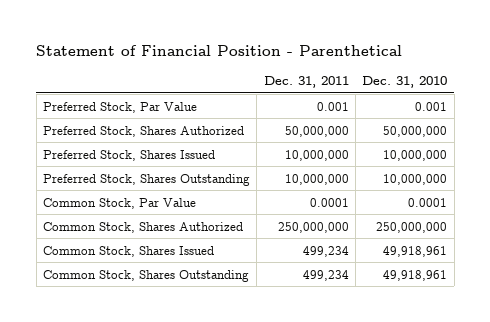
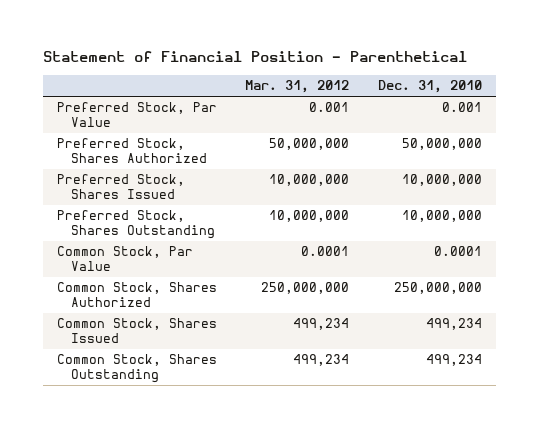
- | Dec. 31, 2011 | Dec. 31, 2010
+ | Mar. 31, 2012 | Dec. 31, 2010
- Common Stock, Shares Issued | 499,234 | 49,918,961
- Common Stock, Shares Outstanding | 499,234 | 49,918,961
+ Common Stock, Shares Issued | 499,234 | 499,234
+ Common Stock, Shares Outstanding | 499,234 | 499,234

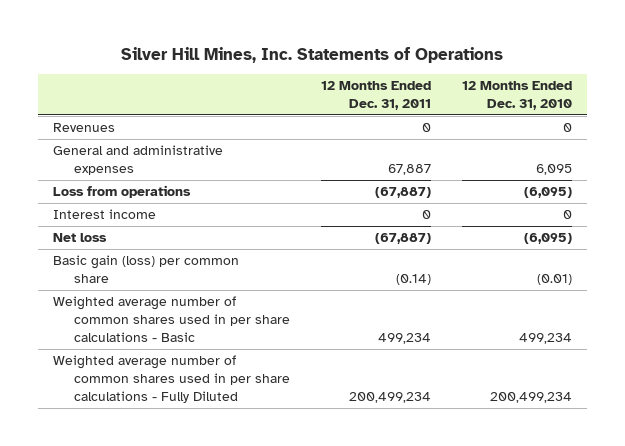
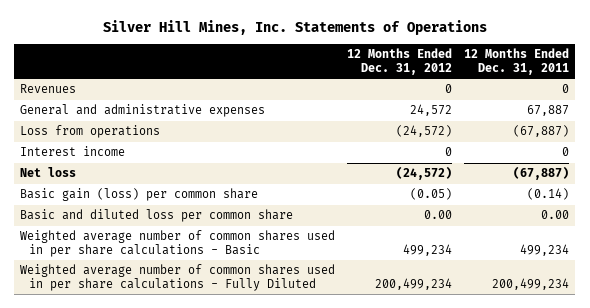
- | 12 Months Ended Dec. 31, 2011 | 12 Months Ended Dec. 31, 2010
+ | 12 Months Ended Dec. 31, 2012 | 12 Months Ended Dec. 31, 2011
+ Basic and diluted loss per common share | 0.00 | 0.00

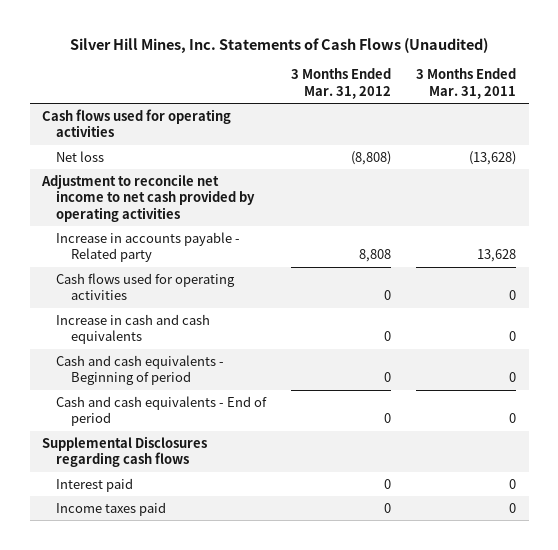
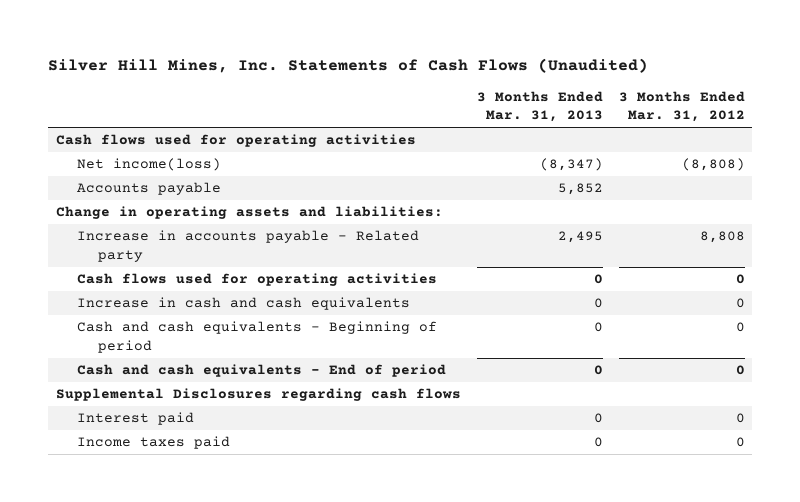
- | 3 Months Ended Mar. 31, 2012 | 3 Months Ended Mar. 31, 2011
+ | 3 Months Ended Mar. 31, 2013 | 3 Months Ended Mar. 31, 2012
- Net loss | (8,808) | (13,628)
- Adjustment to reconcile net income to net cash provided by operating activities
+ Net income(loss) | (8,347) | (8,808)
+ Accounts payable | 5,852 |
+ Change in operating assets and liabilities:

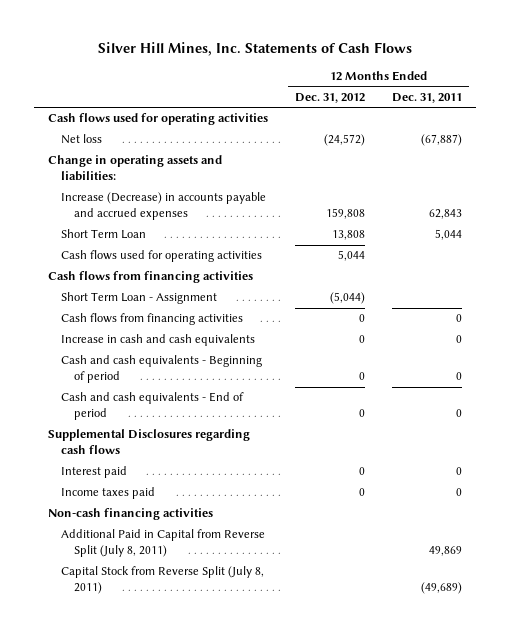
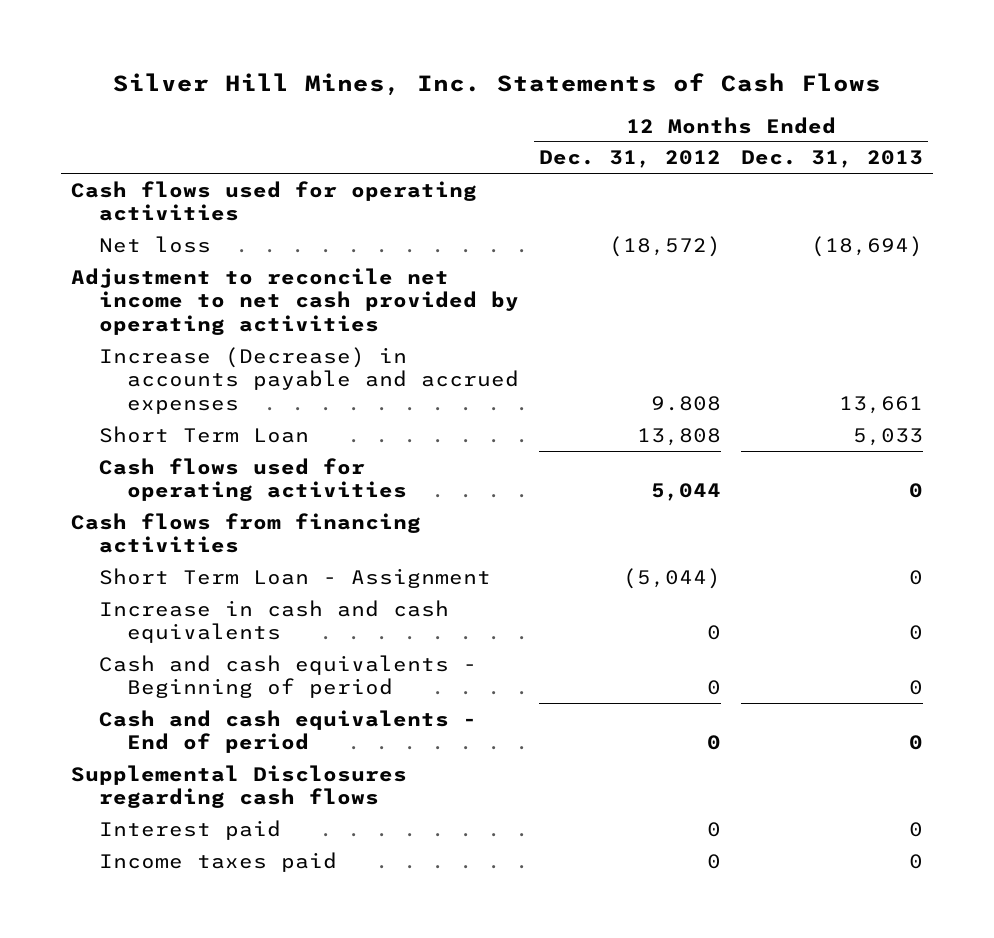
- | 12 Months Ended Dec. 31, 2012 | 12 Months Ended Dec. 31, 2011
+ | 12 Months Ended Dec. 31, 2012 | 12 Months Ended Dec. 31, 2013
- Net loss | (24,572) | (67,887)
- Change in operating assets and liabilities:
- Increase (Decrease) in accounts payable and accrued expenses | 159,808 | 62,843
+ Net loss | (18,572) | (18,694)
+ Adjustment to reconcile net income to net cash provided by operating activities
+ Increase (Decrease) in accounts payable and accrued expenses | 9.808 | 13,661
- Cash flows from financing activities | 0 | 0
- Non-cash financing activities
- Additional Paid in Capital from Reverse Split (July 8, 2011) | | 49,869
- Capital Stock from Reverse Split (July 8, 2011) | | (49,689)

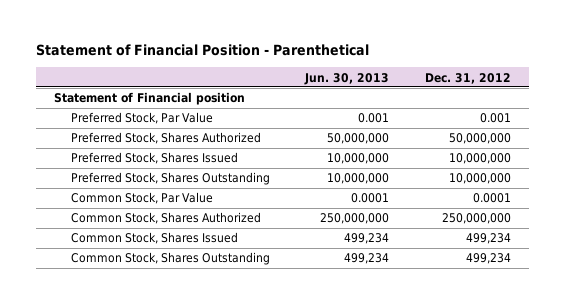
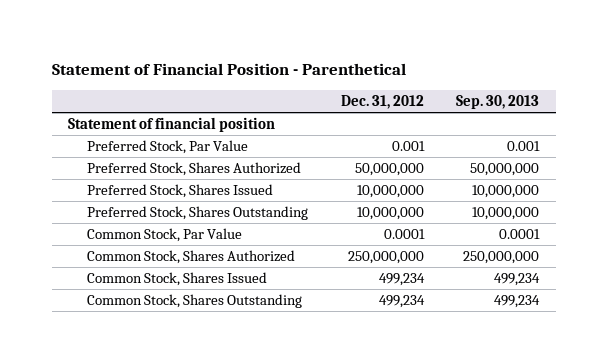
- | Jun. 30, 2013 | Dec. 31, 2012
+ | Dec. 31, 2012 | Sep. 30, 2013
- Statement of Financial position
+ Statement of financial position

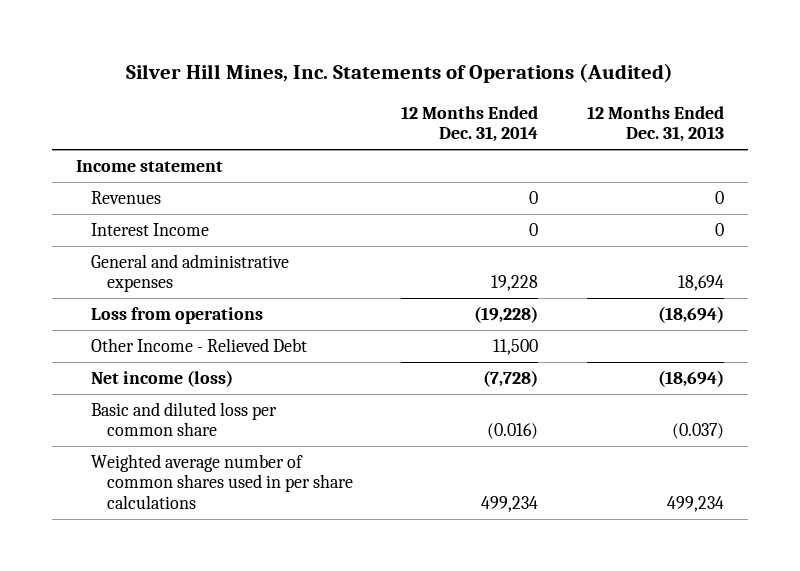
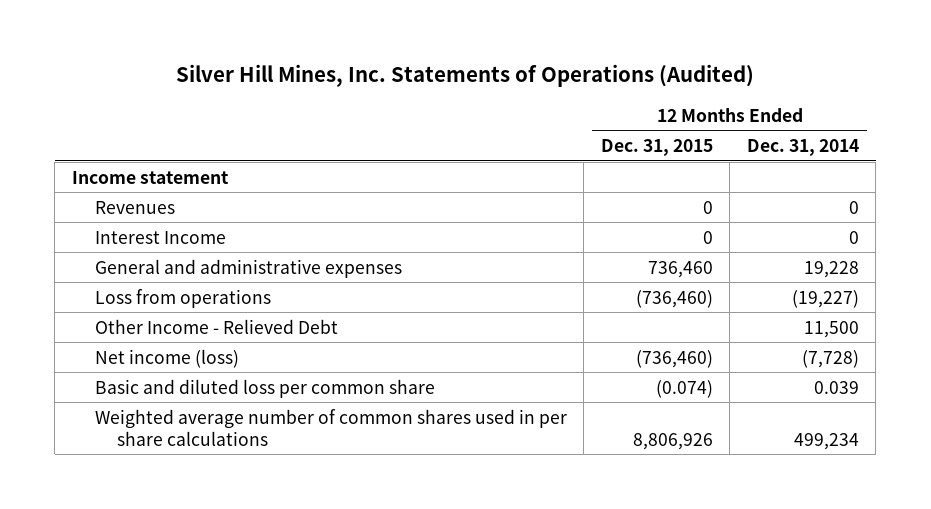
- | 12 Months Ended Dec. 31, 2014 | 12 Months Ended Dec. 31, 2013
+ | 12 Months Ended Dec. 31, 2015 | 12 Months Ended Dec. 31, 2014
- Loss from operations | (19,228) | (18,694)
+ Loss from operations | (736,460) | (19,227)
- Basic and diluted loss per common share | (0.016) | (0.037)
+ Basic and diluted loss per common share | (0.074) | 0.039

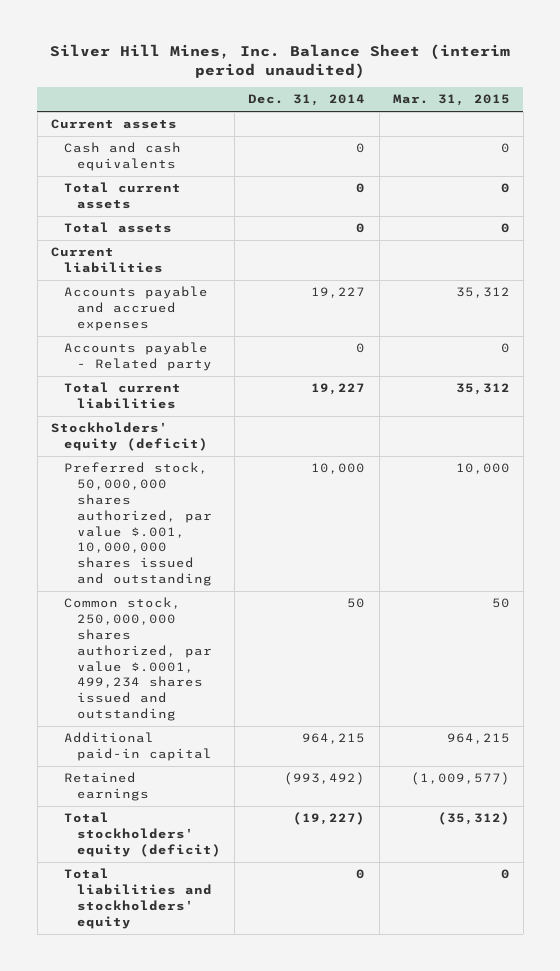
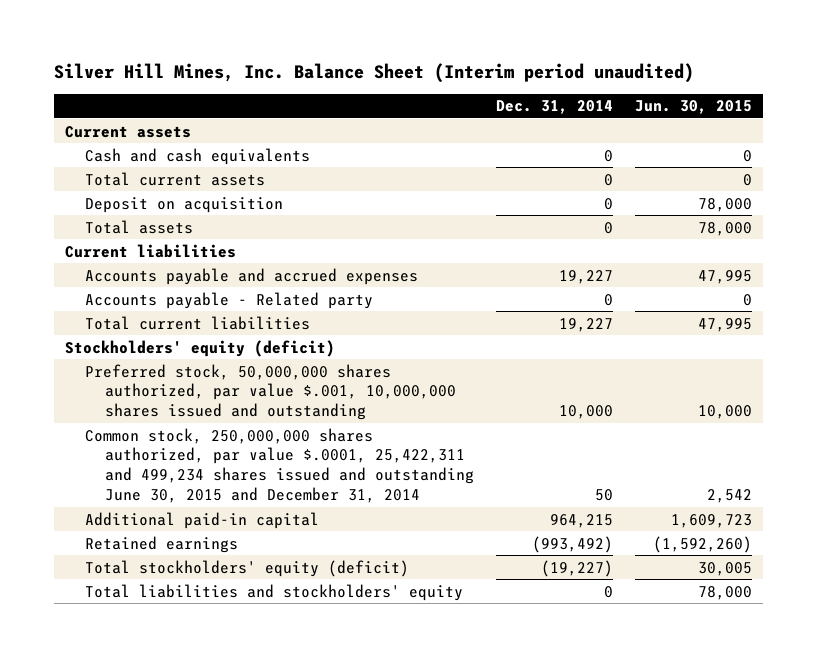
- Silver Hill Mines, Inc. Balance Sheet (interim period unaudited)
+ Silver Hill Mines, Inc. Balance Sheet (Interim period unaudited)
- | Dec. 31, 2014 | Mar. 31, 2015
+ | Dec. 31, 2014 | Jun. 30, 2015
+ Deposit on acquisition | 0 | 78,000
- Common stock, 250,000,000 shares authorized, par value $.0001, 499,234 shares issued and outstanding | 50 | 50
+ Common stock, 250,000,000 shares authorized, par value $.0001, 25,422,311 and 499,234 shares issued and outstanding June 30, 2015 and December 31, 2014 | 50 | 2,542

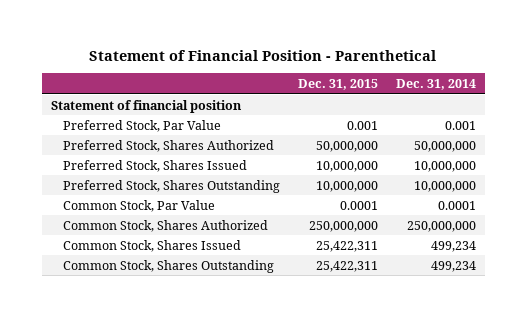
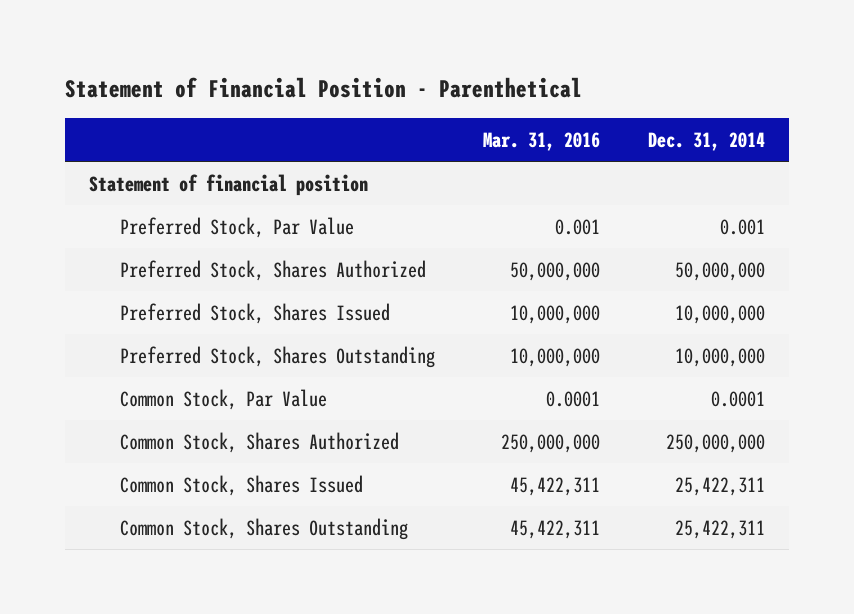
- | Dec. 31, 2015 | Dec. 31, 2014
+ | Mar. 31, 2016 | Dec. 31, 2014
- Common Stock, Shares Issued | 25,422,311 | 499,234
- Common Stock, Shares Outstanding | 25,422,311 | 499,234
+ Common Stock, Shares Issued | 45,422,311 | 25,422,311
+ Common Stock, Shares Outstanding | 45,422,311 | 25,422,311

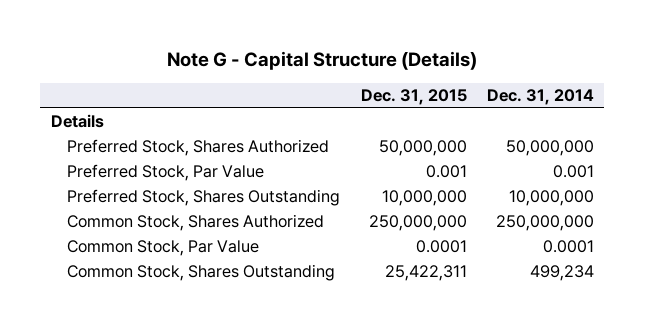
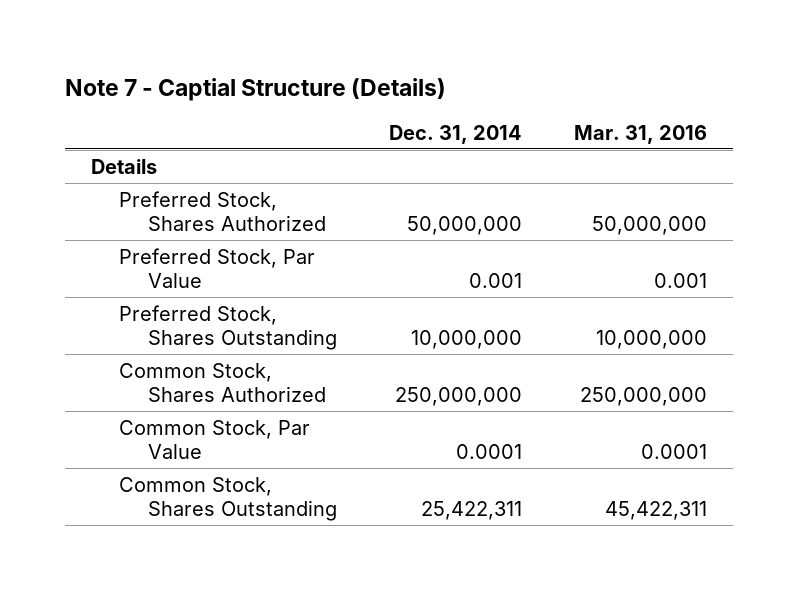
- Note G - Capital Structure (Details)
+ Note 7 - Captial Structure (Details)
- | Dec. 31, 2015 | Dec. 31, 2014
+ | Dec. 31, 2014 | Mar. 31, 2016
- Common Stock, Shares Outstanding | 25,422,311 | 499,234
+ Common Stock, Shares Outstanding | 25,422,311 | 45,422,311

